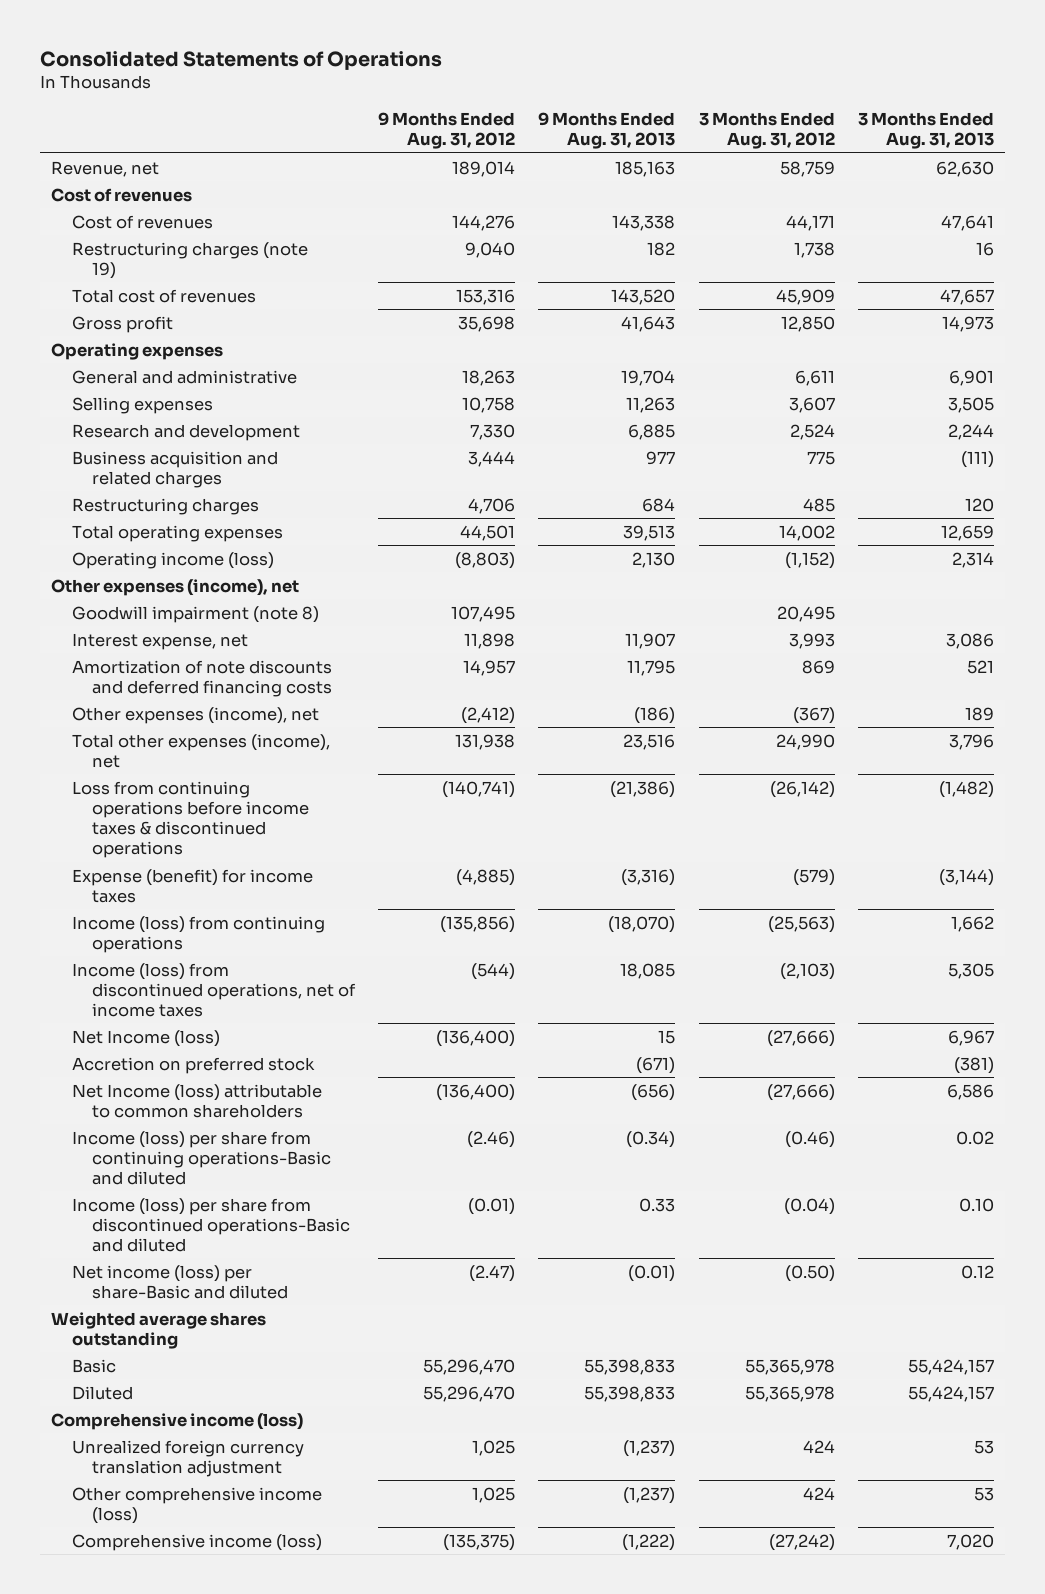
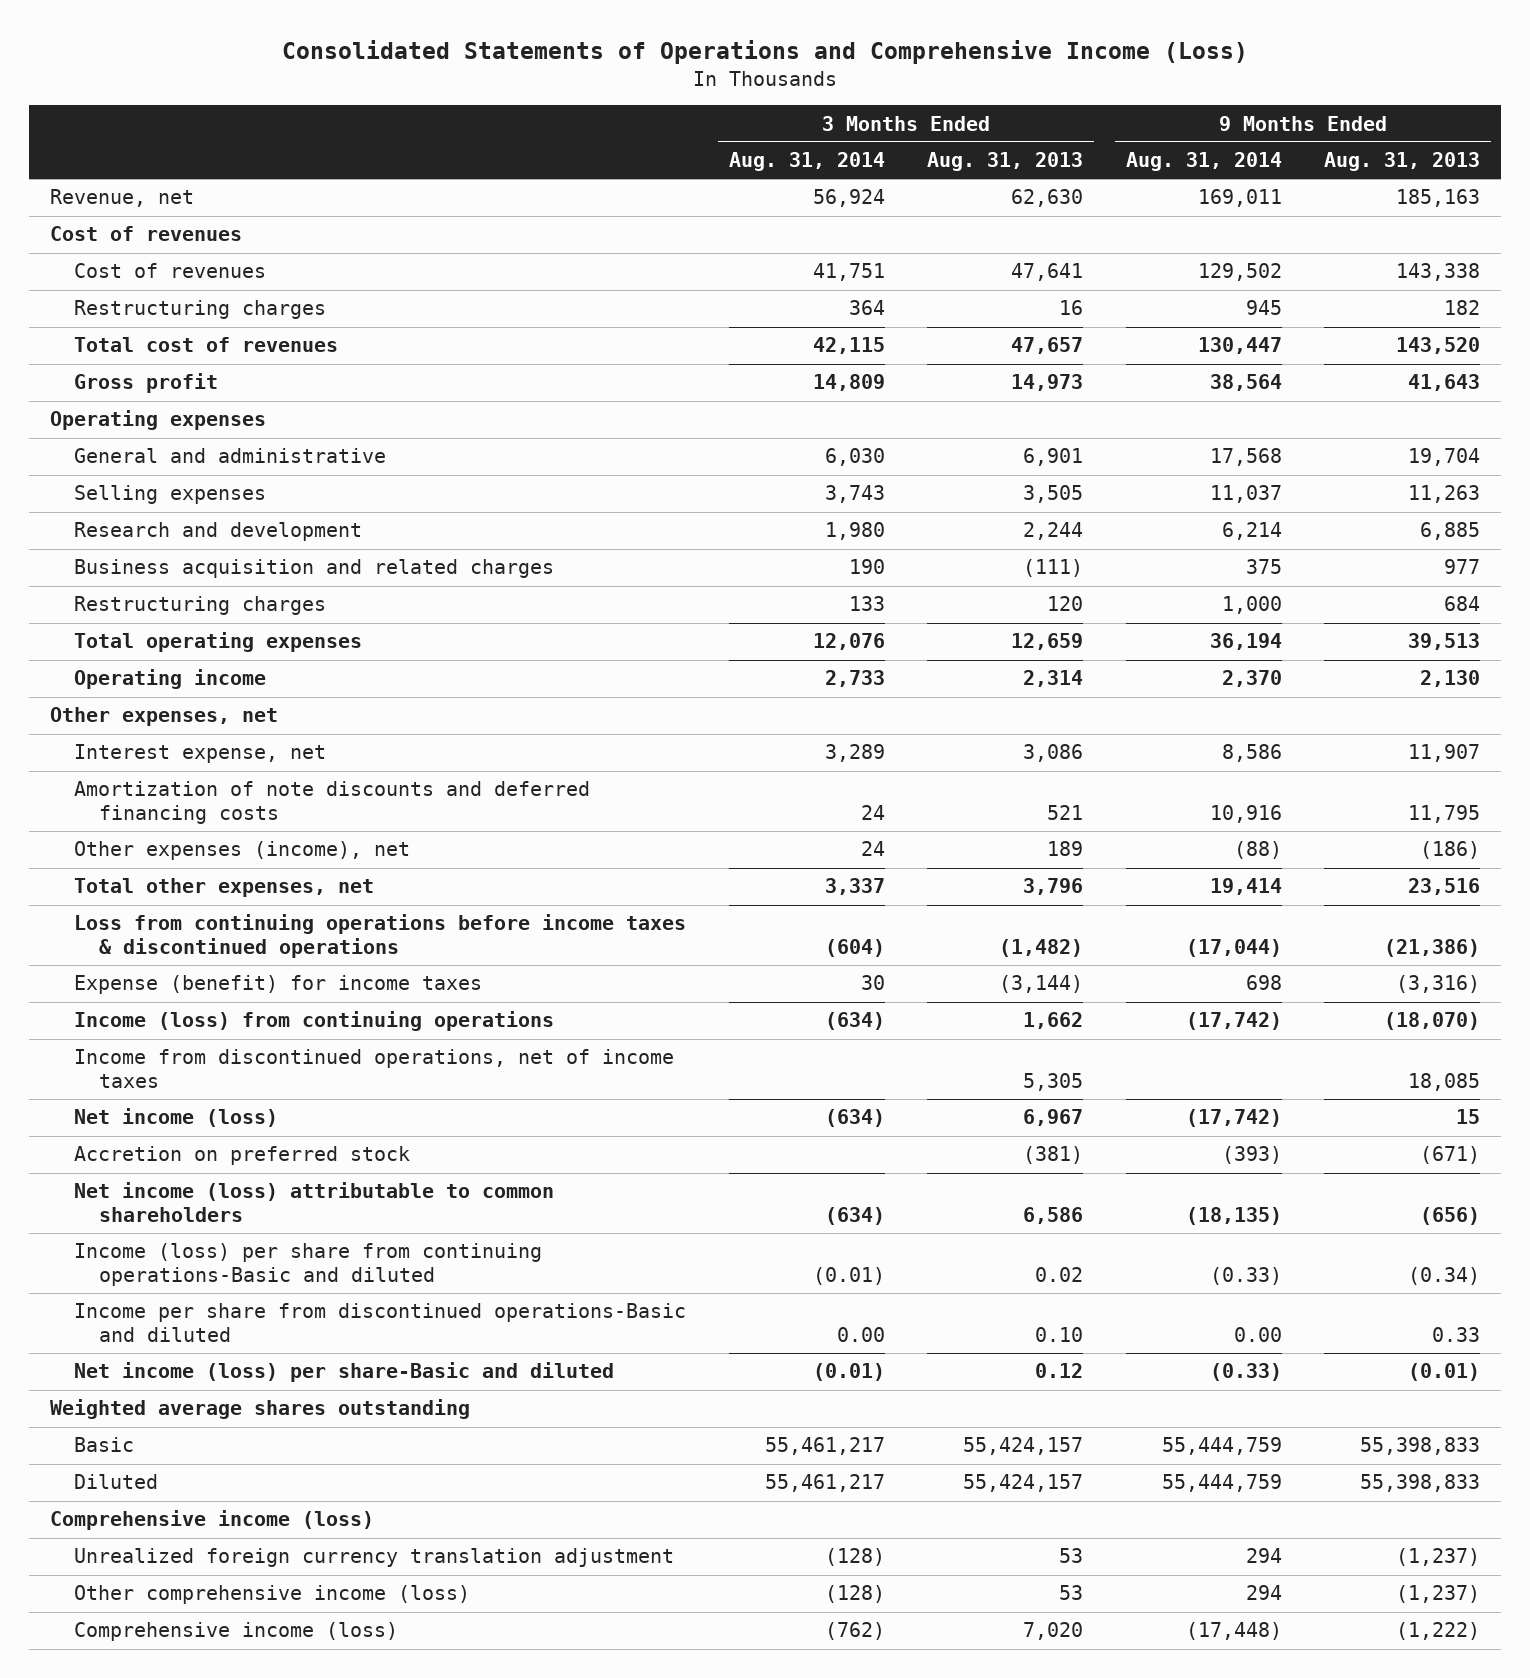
- Consolidated Statements of Operations
+ Consolidated Statements of Operations and Comprehensive Income (Loss)
- | 9 Months Ended Aug. 31, 2012 | 9 Months Ended Aug. 31, 2013 | 3 Months Ended Aug. 31, 2012 | 3 Months Ended Aug. 31, 2013
+ | 3 Months Ended Aug. 31, 2014 | 3 Months Ended Aug. 31, 2013 | 9 Months Ended Aug. 31, 2014 | 9 Months Ended Aug. 31, 2013
- Restructuring charges (note 19) | 9,040 | 182 | 1,738 | 16
+ Restructuring charges | 364 | 16 | 945 | 182
- Operating income (loss) | (8,803) | 2,130 | (1,152) | 2,314
- Other expenses (income), net
- Goodwill impairment (note 8) | 107,495 | | 20,495 |
+ Operating income | 2,733 | 2,314 | 2,370 | 2,130
+ Other expenses, net
- Total other expenses (income), net | 131,938 | 23,516 | 24,990 | 3,796
+ Total other expenses, net | 3,337 | 3,796 | 19,414 | 23,516
- Income (loss) from discontinued operations, net of income taxes | (544) | 18,085 | (2,103) | 5,305
- Net Income (loss) | (136,400) | 15 | (27,666) | 6,967
+ Income from discontinued operations, net of income taxes | | 5,305 | | 18,085
+ Net income (loss) | (634) | 6,967 | (17,742) | 15
- Net Income (loss) attributable to common shareholders | (136,400) | (656) | (27,666) | 6,586
+ Net income (loss) attributable to common shareholders | (634) | 6,586 | (18,135) | (656)
- Income (loss) per share from discontinued operations-Basic and diluted | (0.01) | 0.33 | (0.04) | 0.10
+ Income per share from discontinued operations-Basic and diluted | 0.00 | 0.10 | 0.00 | 0.33

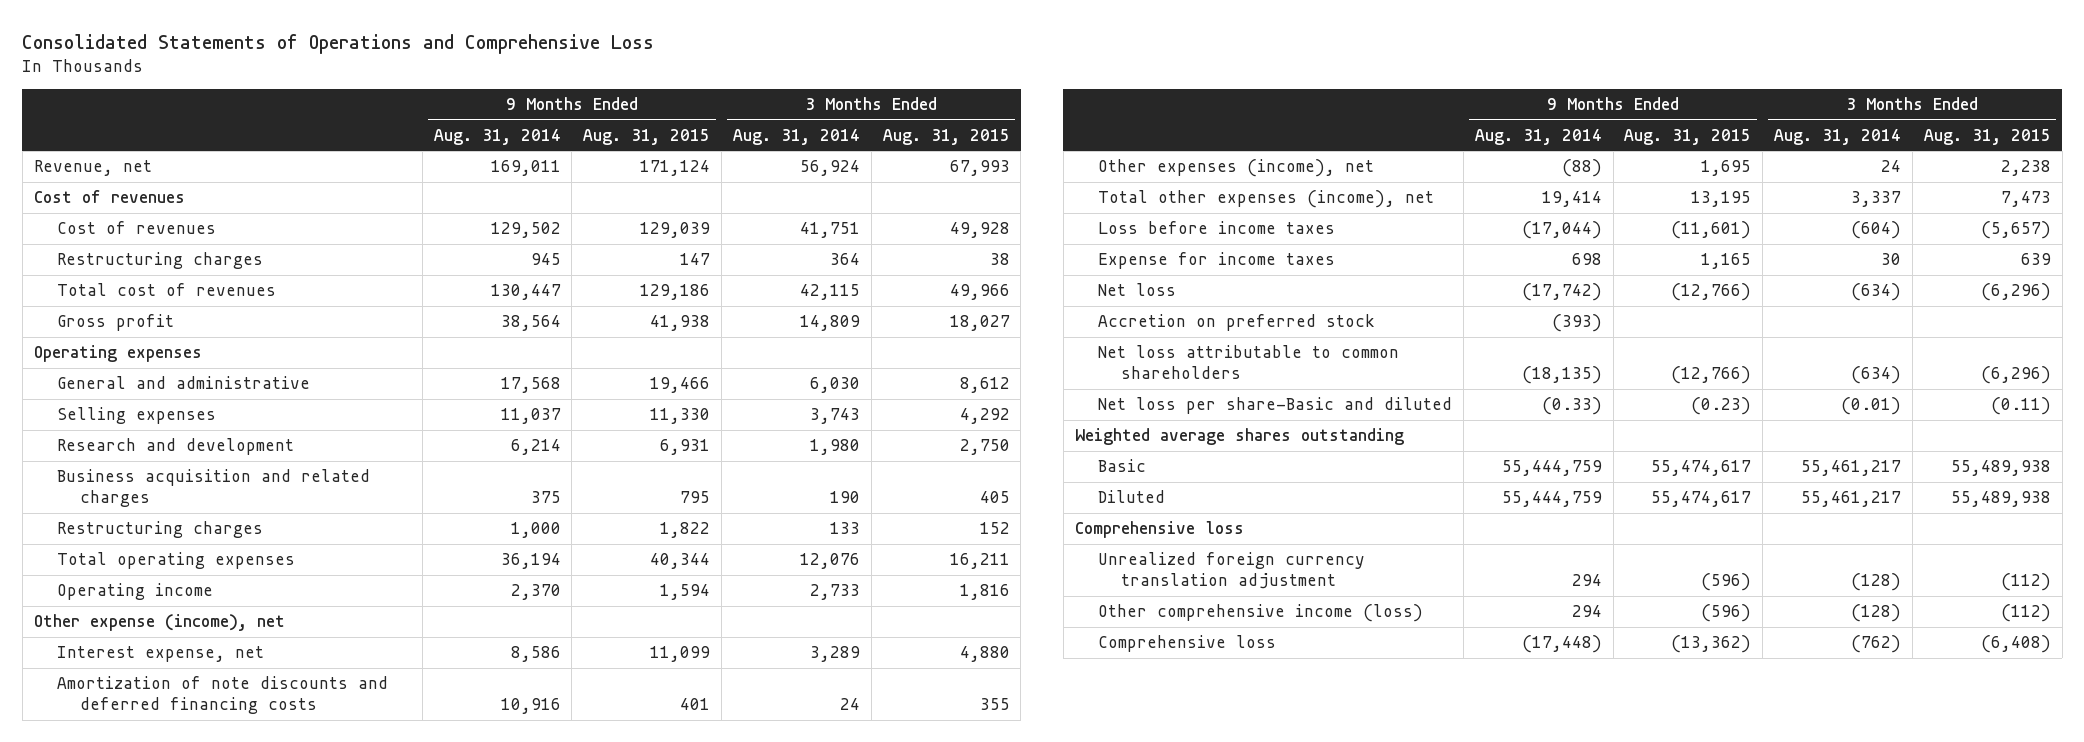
- Consolidated Statements of Operations and Comprehensive Income (Loss)
+ Consolidated Statements of Operations and Comprehensive Loss
- | 3 Months Ended Aug. 31, 2014 | 3 Months Ended Aug. 31, 2013 | 9 Months Ended Aug. 31, 2014 | 9 Months Ended Aug. 31, 2013
+ | 9 Months Ended Aug. 31, 2014 | 9 Months Ended Aug. 31, 2015 | 3 Months Ended Aug. 31, 2014 | 3 Months Ended Aug. 31, 2015
- Other expenses, net
+ Other expense (income), net
- Total other expenses, net | 3,337 | 3,796 | 19,414 | 23,516
- Loss from continuing operations before income taxes & discontinued operations | (604) | (1,482) | (17,044) | (21,386)
- Expense (benefit) for income taxes | 30 | (3,144) | 698 | (3,316)
- Income (loss) from continuing operations | (634) | 1,662 | (17,742) | (18,070)
- Income from discontinued operations, net of income taxes | | 5,305 | | 18,085
- Net income (loss) | (634) | 6,967 | (17,742) | 15
+ Total other expenses (income), net | 19,414 | 13,195 | 3,337 | 7,473
+ Loss before income taxes | (17,044) | (11,601) | (604) | (5,657)
+ Expense for income taxes | 698 | 1,165 | 30 | 639
+ Net loss | (17,742) | (12,766) | (634) | (6,296)
- Net income (loss) attributable to common shareholders | (634) | 6,586 | (18,135) | (656)
- Income (loss) per share from continuing operations-Basic and diluted | (0.01) | 0.02 | (0.33) | (0.34)
- Income per share from discontinued operations-Basic and diluted | 0.00 | 0.10 | 0.00 | 0.33
- Net income (loss) per share-Basic and diluted | (0.01) | 0.12 | (0.33) | (0.01)
+ Net loss attributable to common shareholders | (18,135) | (12,766) | (634) | (6,296)
+ Net loss per share-Basic and diluted | (0.33) | (0.23) | (0.01) | (0.11)
- Comprehensive income (loss)
+ Comprehensive loss
- Comprehensive income (loss) | (762) | 7,020 | (17,448) | (1,222)
+ Comprehensive loss | (17,448) | (13,362) | (762) | (6,408)

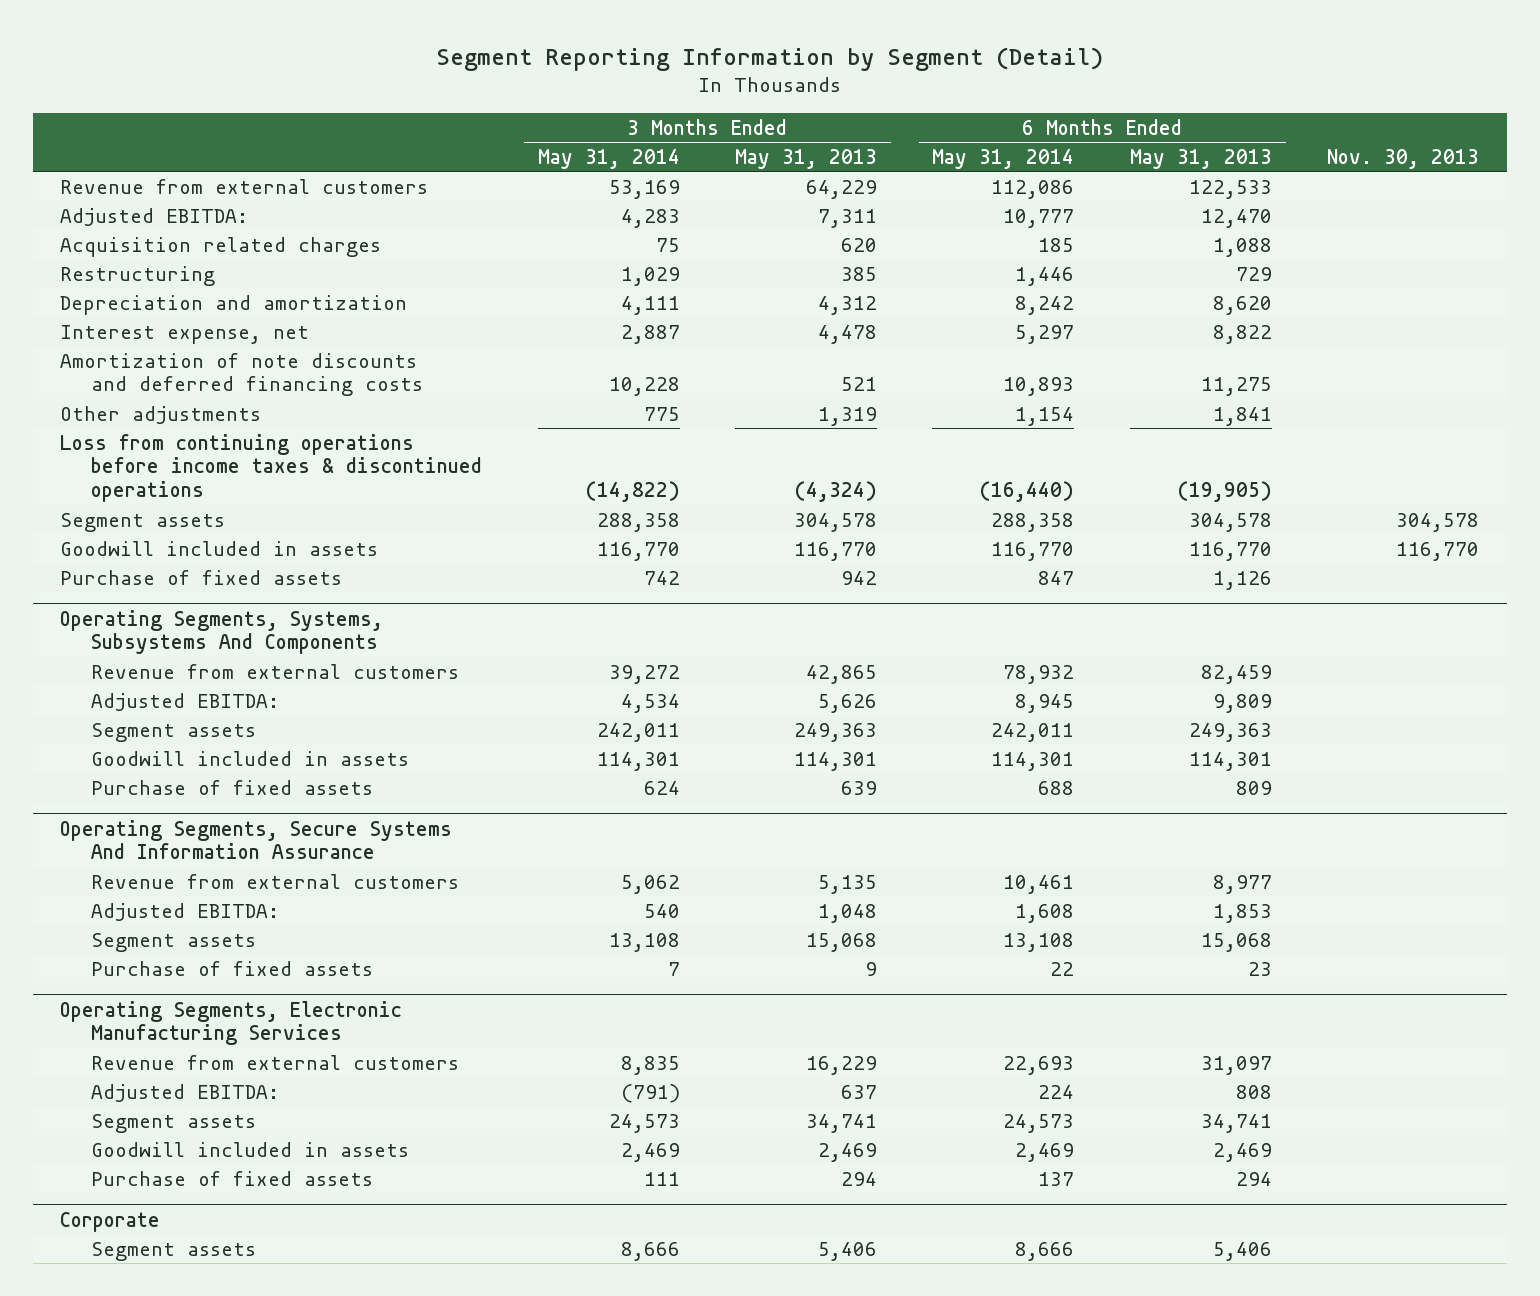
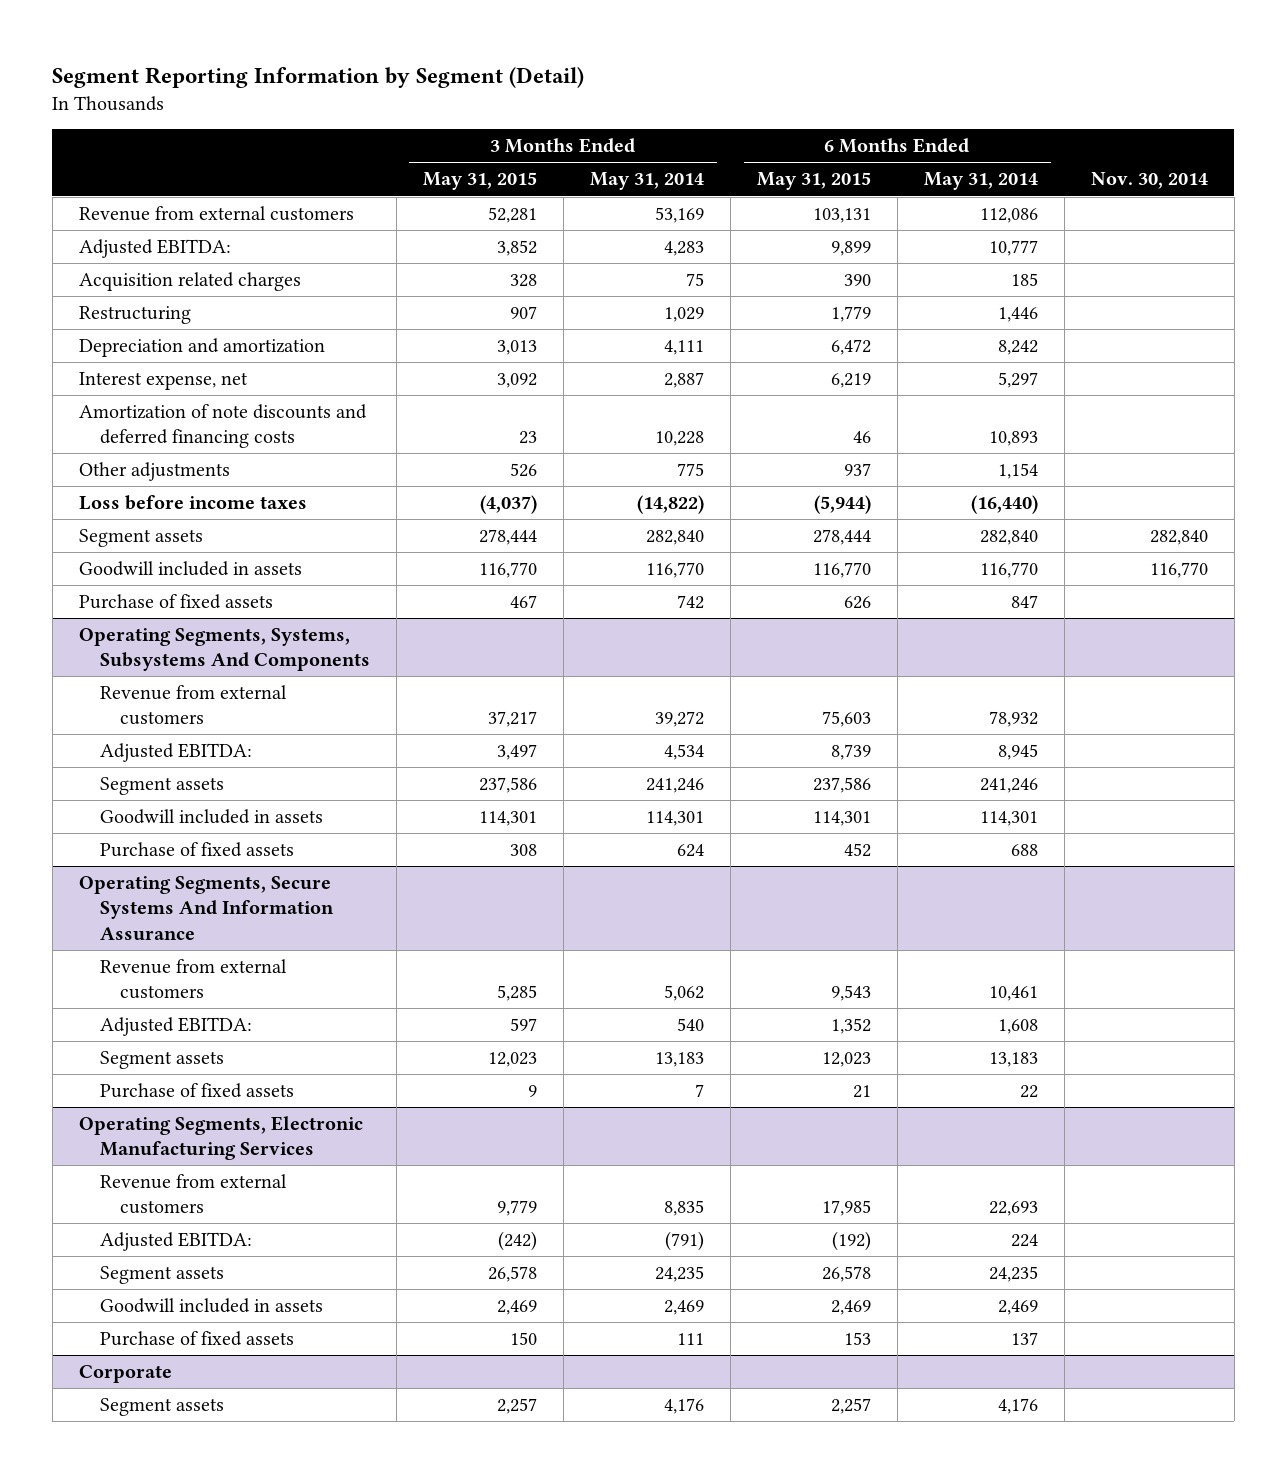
- | 3 Months Ended May 31, 2014 | 3 Months Ended May 31, 2013 | 6 Months Ended May 31, 2014 | 6 Months Ended May 31, 2013 | Nov. 30, 2013
+ | 3 Months Ended May 31, 2015 | 3 Months Ended May 31, 2014 | 6 Months Ended May 31, 2015 | 6 Months Ended May 31, 2014 | Nov. 30, 2014
- Loss from continuing operations before income taxes & discontinued operations | (14,822) | (4,324) | (16,440) | (19,905) |
- Segment assets | 288,358 | 304,578 | 288,358 | 304,578 | 304,578
+ Loss before income taxes | (4,037) | (14,822) | (5,944) | (16,440) |
+ Segment assets | 278,444 | 282,840 | 278,444 | 282,840 | 282,840
@ Operating Segments, Systems, Subsystems And Components
- Segment assets | 242,011 | 249,363 | 242,011 | 249,363 |
+ Segment assets | 237,586 | 241,246 | 237,586 | 241,246 |
@ Operating Segments, Secure Systems And Information Assurance
- Segment assets | 13,108 | 15,068 | 13,108 | 15,068 |
+ Segment assets | 12,023 | 13,183 | 12,023 | 13,183 |
@ Operating Segments, Electronic Manufacturing Services
- Segment assets | 24,573 | 34,741 | 24,573 | 34,741 |
+ Segment assets | 26,578 | 24,235 | 26,578 | 24,235 |
@ Corporate
- Segment assets | 8,666 | 5,406 | 8,666 | 5,406 |
+ Segment assets | 2,257 | 4,176 | 2,257 | 4,176 |

